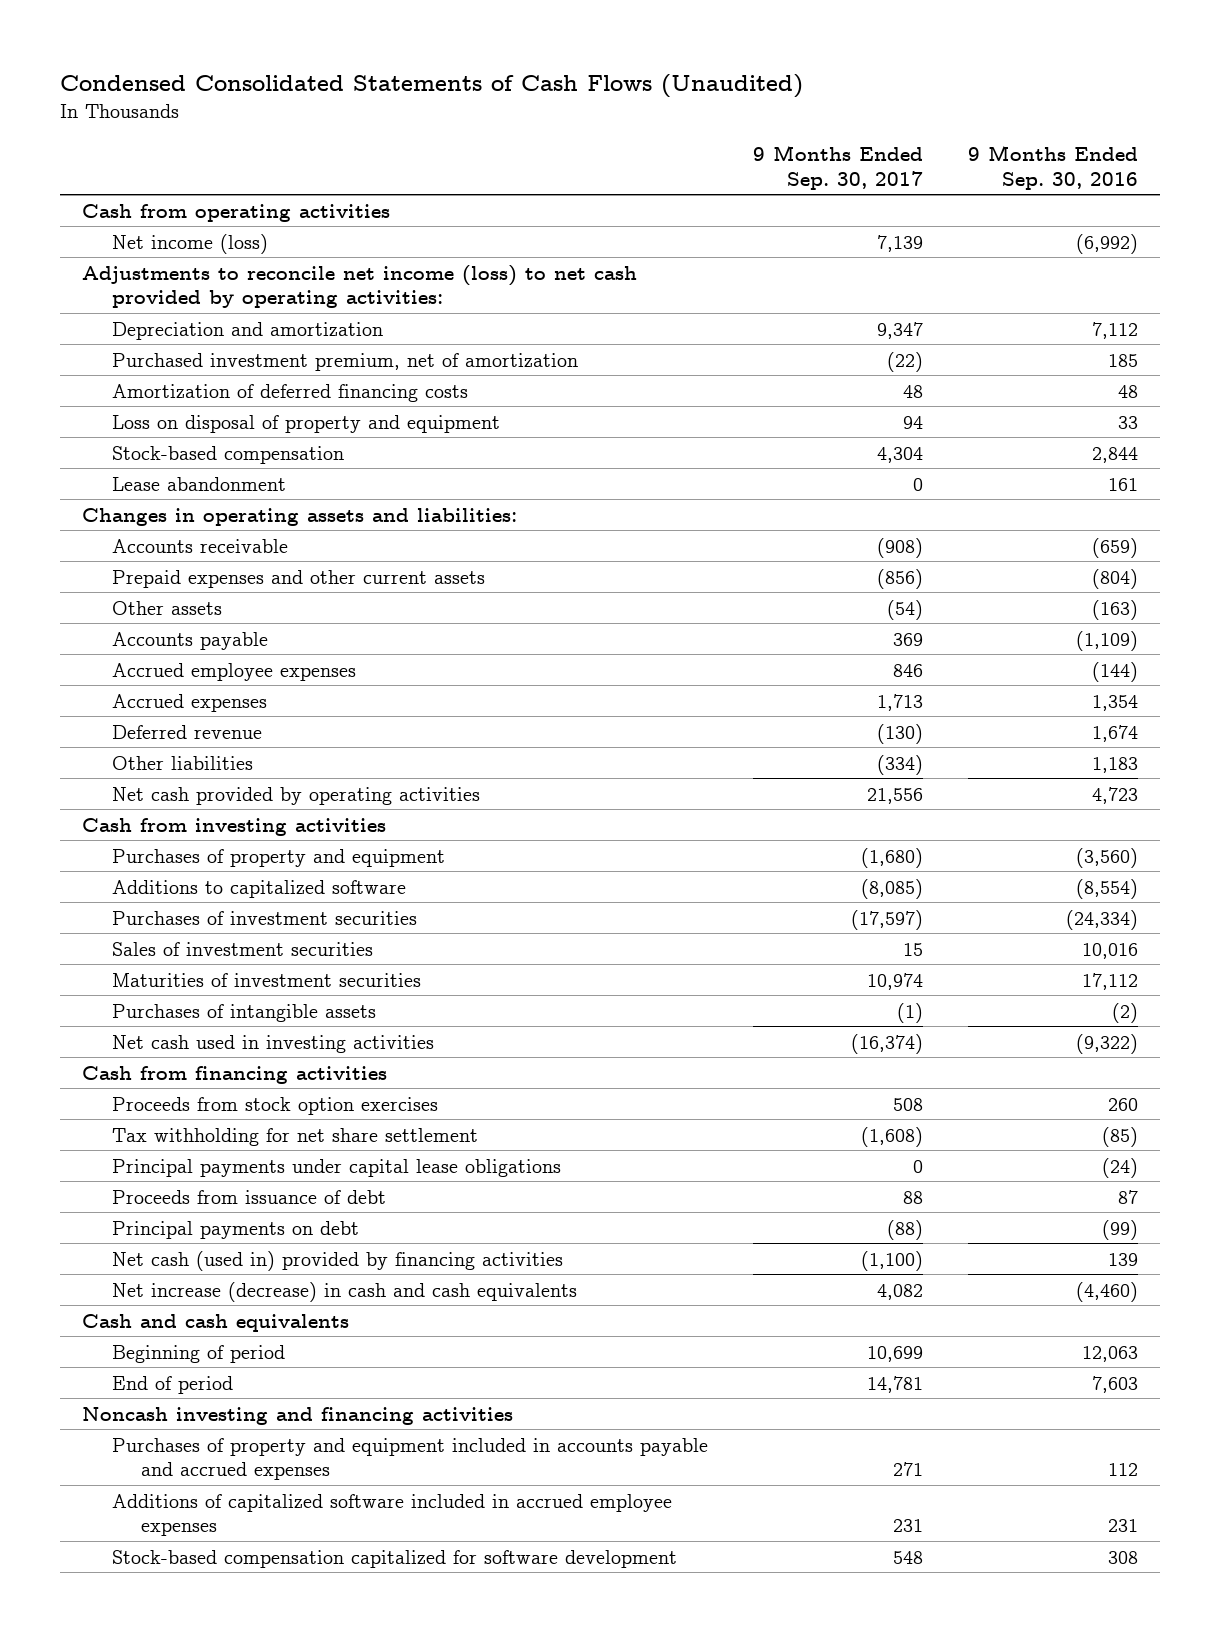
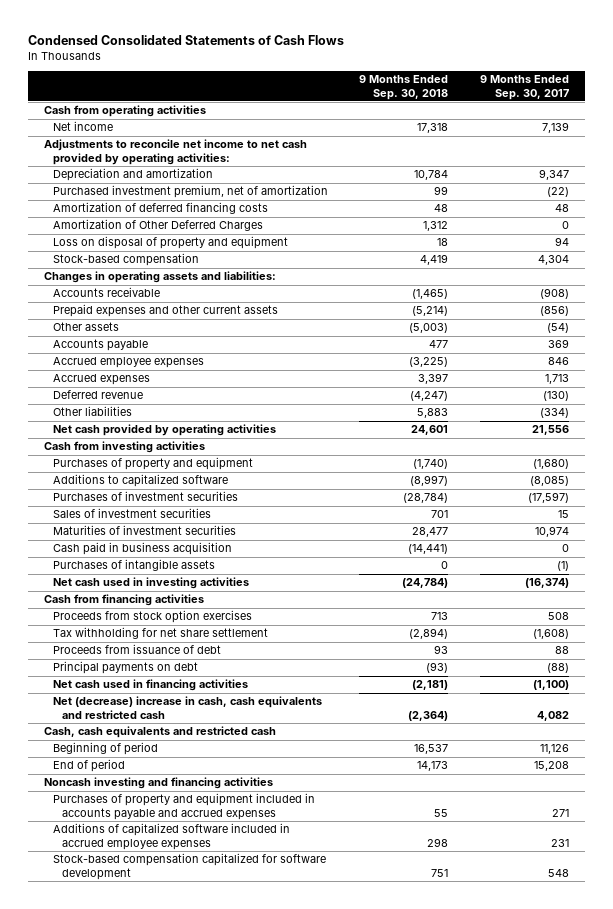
- Condensed Consolidated Statements of Cash Flows (Unaudited)
+ Condensed Consolidated Statements of Cash Flows
- | 9 Months Ended Sep. 30, 2017 | 9 Months Ended Sep. 30, 2016
+ | 9 Months Ended Sep. 30, 2018 | 9 Months Ended Sep. 30, 2017
- Net income (loss) | 7,139 | (6,992)
- Adjustments to reconcile net income (loss) to net cash provided by operating activities:
+ Net income | 17,318 | 7,139
+ Adjustments to reconcile net income to net cash provided by operating activities:
+ Amortization of Other Deferred Charges | 1,312 | 0
- Lease abandonment | 0 | 161
+ Cash paid in business acquisition | (14,441) | 0
- Principal payments under capital lease obligations | 0 | (24)
- Net cash (used in) provided by financing activities | (1,100) | 139
- Net increase (decrease) in cash and cash equivalents | 4,082 | (4,460)
- Cash and cash equivalents
- Beginning of period | 10,699 | 12,063
- End of period | 14,781 | 7,603
+ Net cash used in financing activities | (2,181) | (1,100)
+ Net (decrease) increase in cash, cash equivalents and restricted cash | (2,364) | 4,082
+ Cash, cash equivalents and restricted cash
+ Beginning of period | 16,537 | 11,126
+ End of period | 14,173 | 15,208

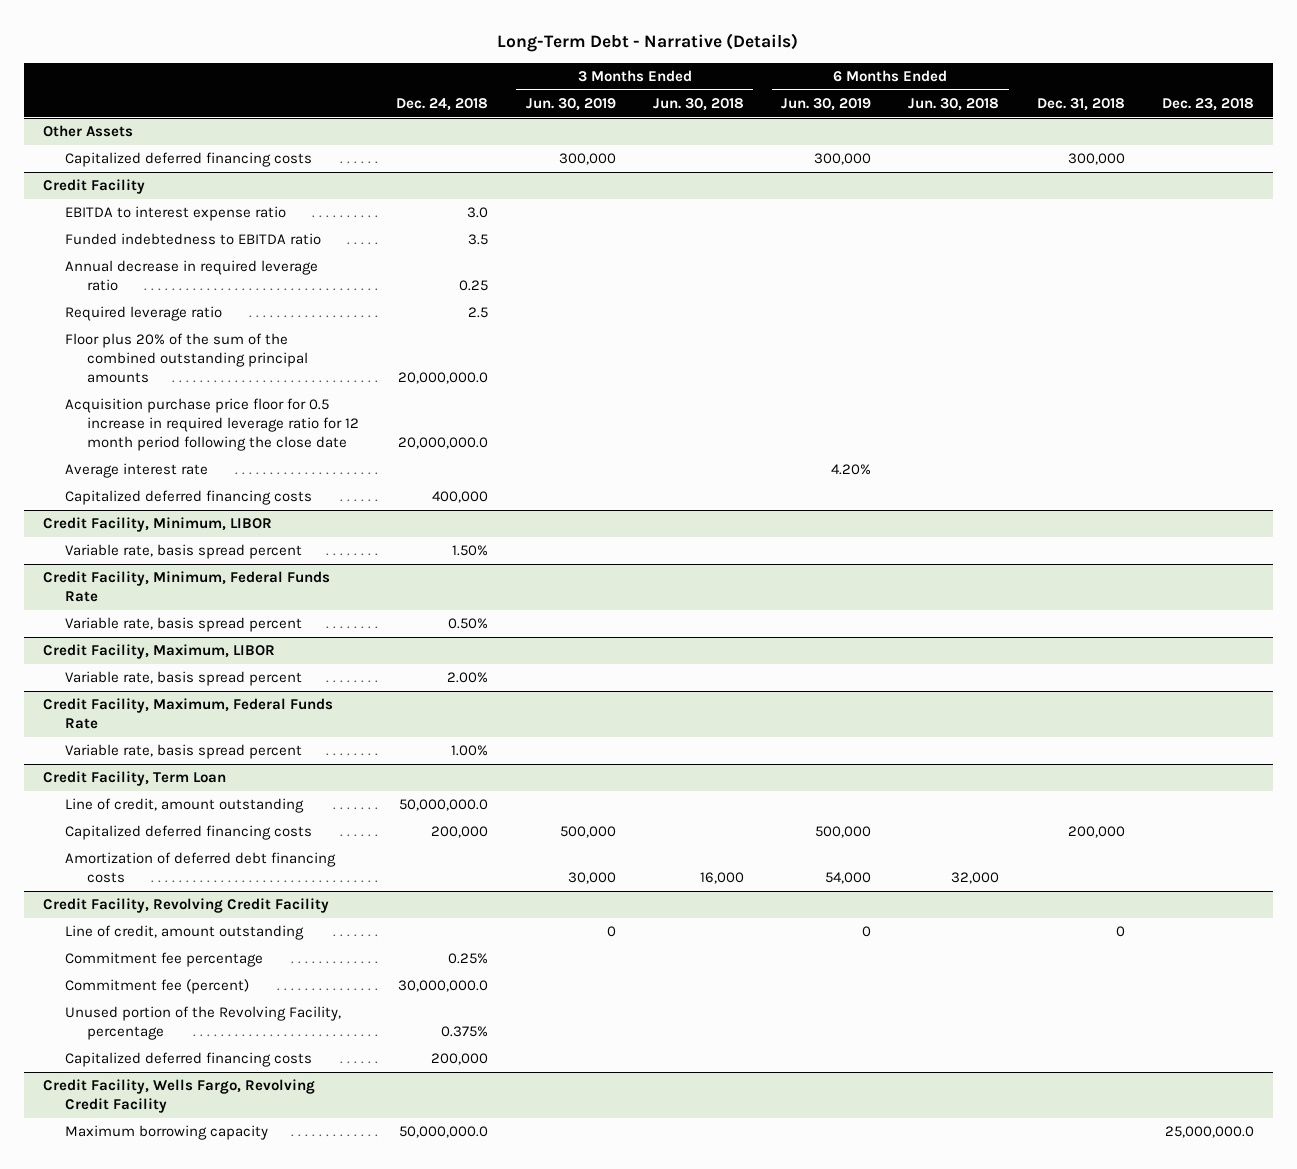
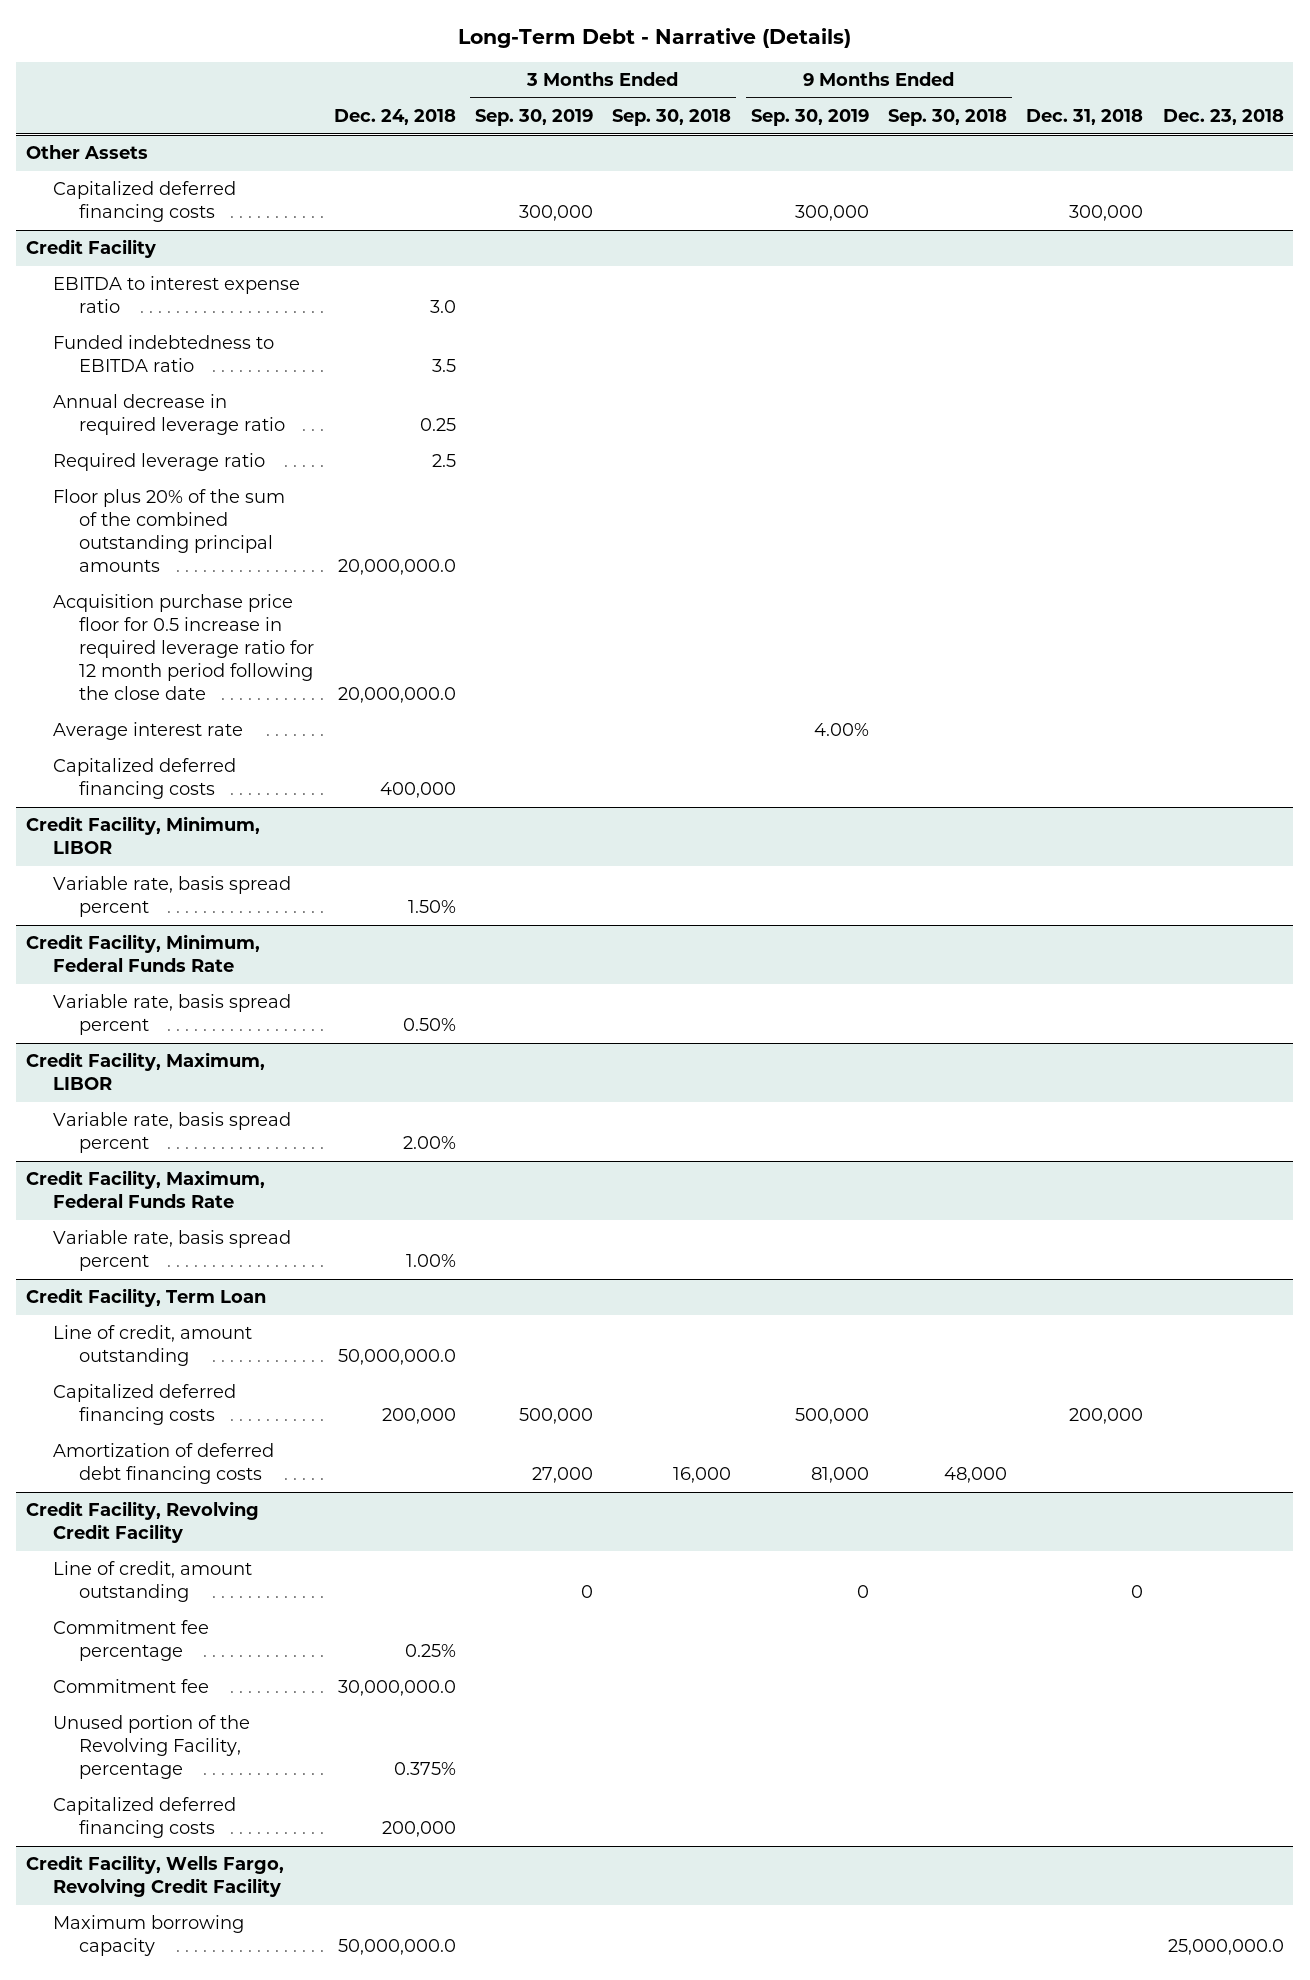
- | Dec. 24, 2018 | 3 Months Ended Jun. 30, 2019 | 3 Months Ended Jun. 30, 2018 | 6 Months Ended Jun. 30, 2019 | 6 Months Ended Jun. 30, 2018 | Dec. 31, 2018 | Dec. 23, 2018
+ | Dec. 24, 2018 | 3 Months Ended Sep. 30, 2019 | 3 Months Ended Sep. 30, 2018 | 9 Months Ended Sep. 30, 2019 | 9 Months Ended Sep. 30, 2018 | Dec. 31, 2018 | Dec. 23, 2018
@ Credit Facility, Revolving Credit Facility
- Commitment fee (percent) | 30,000,000.0 | | | | | |
+ Commitment fee | 30,000,000.0 | | | | | |

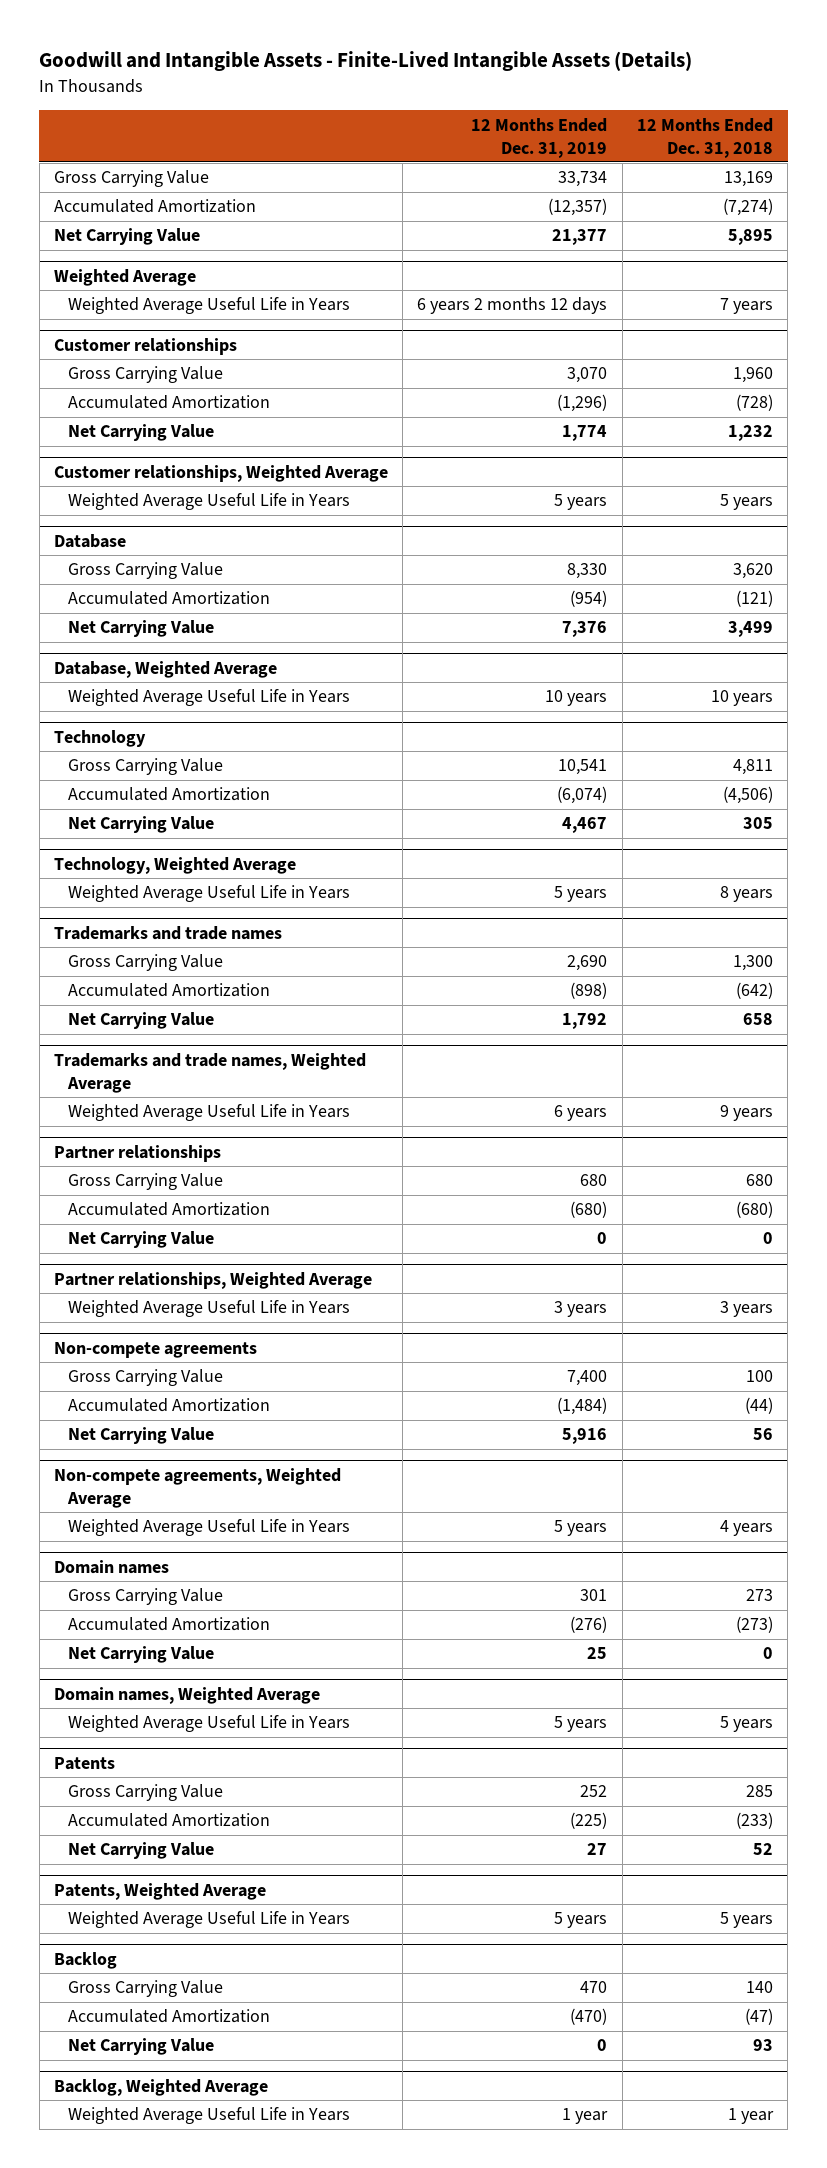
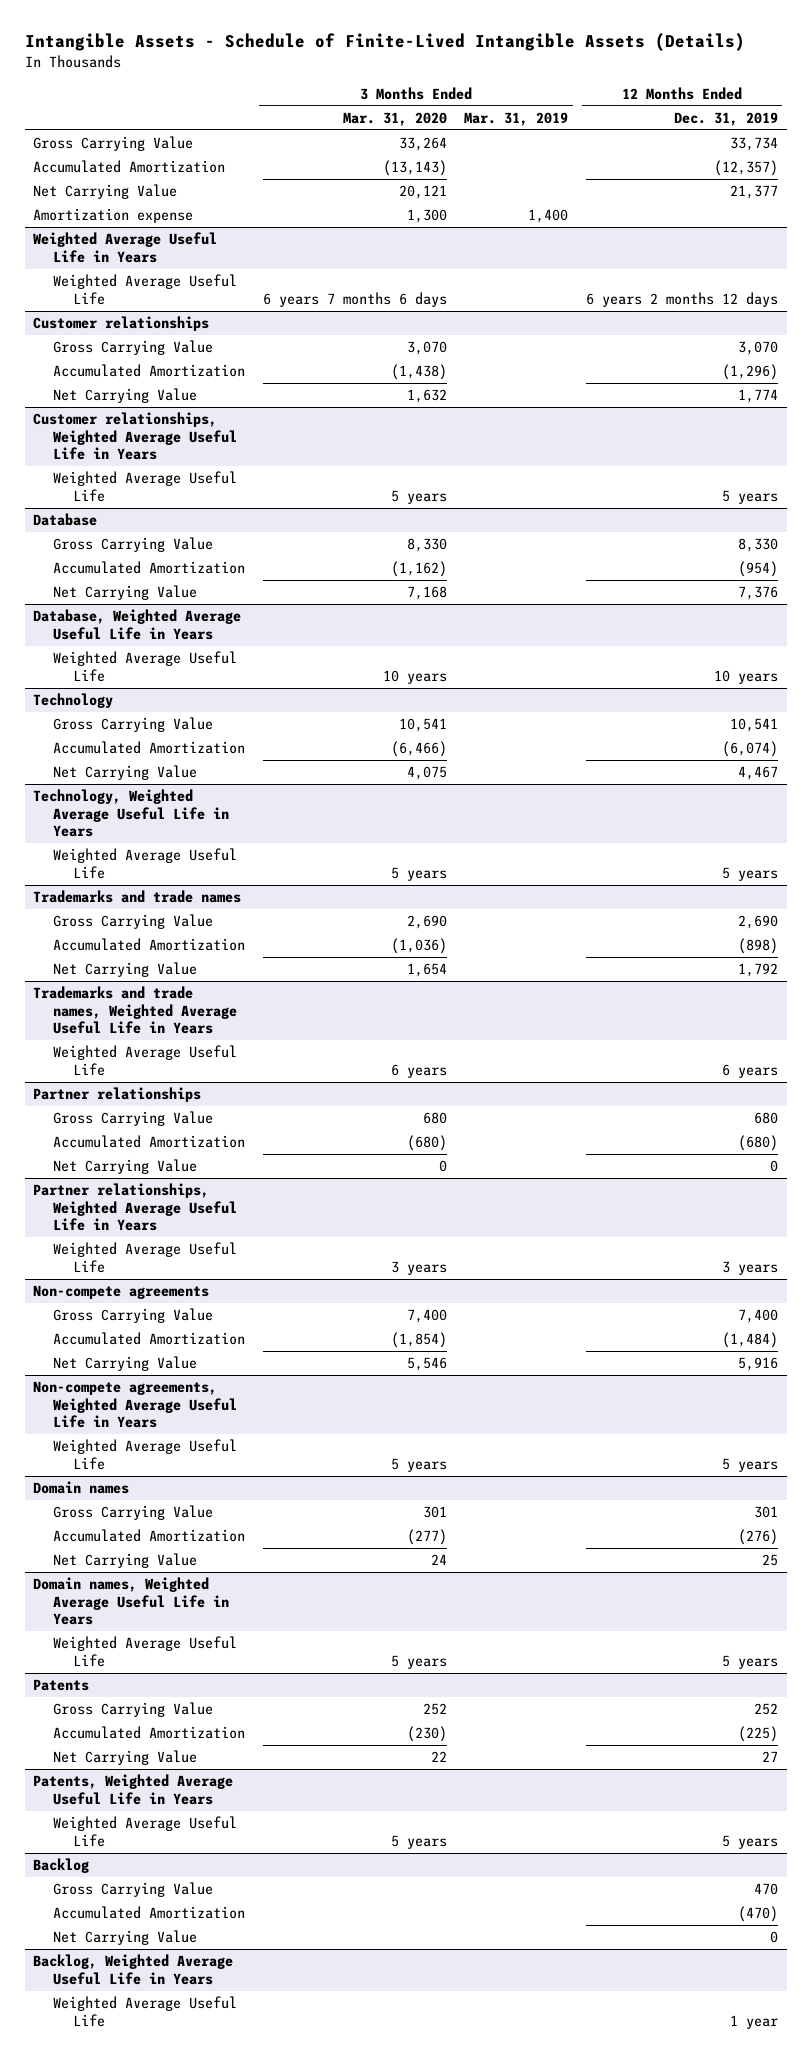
- Goodwill and Intangible Assets - Finite-Lived Intangible Assets (Details)
+ Intangible Assets - Schedule of Finite-Lived Intangible Assets (Details)
- | 12 Months Ended Dec. 31, 2019 | 12 Months Ended Dec. 31, 2018
+ | 3 Months Ended Mar. 31, 2020 | 3 Months Ended Mar. 31, 2019 | 12 Months Ended Dec. 31, 2019
- Weighted Average
- Weighted Average Useful Life in Years | 6 years 2 months 12 days | 7 years
+ Amortization expense | 1,300 | 1,400 |
+ Weighted Average Useful Life in Years
+ Weighted Average Useful Life | 6 years 7 months 6 days | | 6 years 2 months 12 days
- Customer relationships, Weighted Average
- Weighted Average Useful Life in Years | 5 years | 5 years
+ Customer relationships, Weighted Average Useful Life in Years
+ Weighted Average Useful Life | 5 years | | 5 years
- Database, Weighted Average
- Weighted Average Useful Life in Years | 10 years | 10 years
+ Database, Weighted Average Useful Life in Years
+ Weighted Average Useful Life | 10 years | | 10 years
- Technology, Weighted Average
- Weighted Average Useful Life in Years | 5 years | 8 years
+ Technology, Weighted Average Useful Life in Years
+ Weighted Average Useful Life | 5 years | | 5 years
- Trademarks and trade names, Weighted Average
- Weighted Average Useful Life in Years | 6 years | 9 years
+ Trademarks and trade names, Weighted Average Useful Life in Years
+ Weighted Average Useful Life | 6 years | | 6 years
- Partner relationships, Weighted Average
- Weighted Average Useful Life in Years | 3 years | 3 years
+ Partner relationships, Weighted Average Useful Life in Years
+ Weighted Average Useful Life | 3 years | | 3 years
- Non-compete agreements, Weighted Average
- Weighted Average Useful Life in Years | 5 years | 4 years
+ Non-compete agreements, Weighted Average Useful Life in Years
+ Weighted Average Useful Life | 5 years | | 5 years
- Domain names, Weighted Average
- Weighted Average Useful Life in Years | 5 years | 5 years
+ Domain names, Weighted Average Useful Life in Years
+ Weighted Average Useful Life | 5 years | | 5 years
- Patents, Weighted Average
- Weighted Average Useful Life in Years | 5 years | 5 years
+ Patents, Weighted Average Useful Life in Years
+ Weighted Average Useful Life | 5 years | | 5 years
- Backlog, Weighted Average
- Weighted Average Useful Life in Years | 1 year | 1 year
+ Backlog, Weighted Average Useful Life in Years
+ Weighted Average Useful Life | | | 1 year

